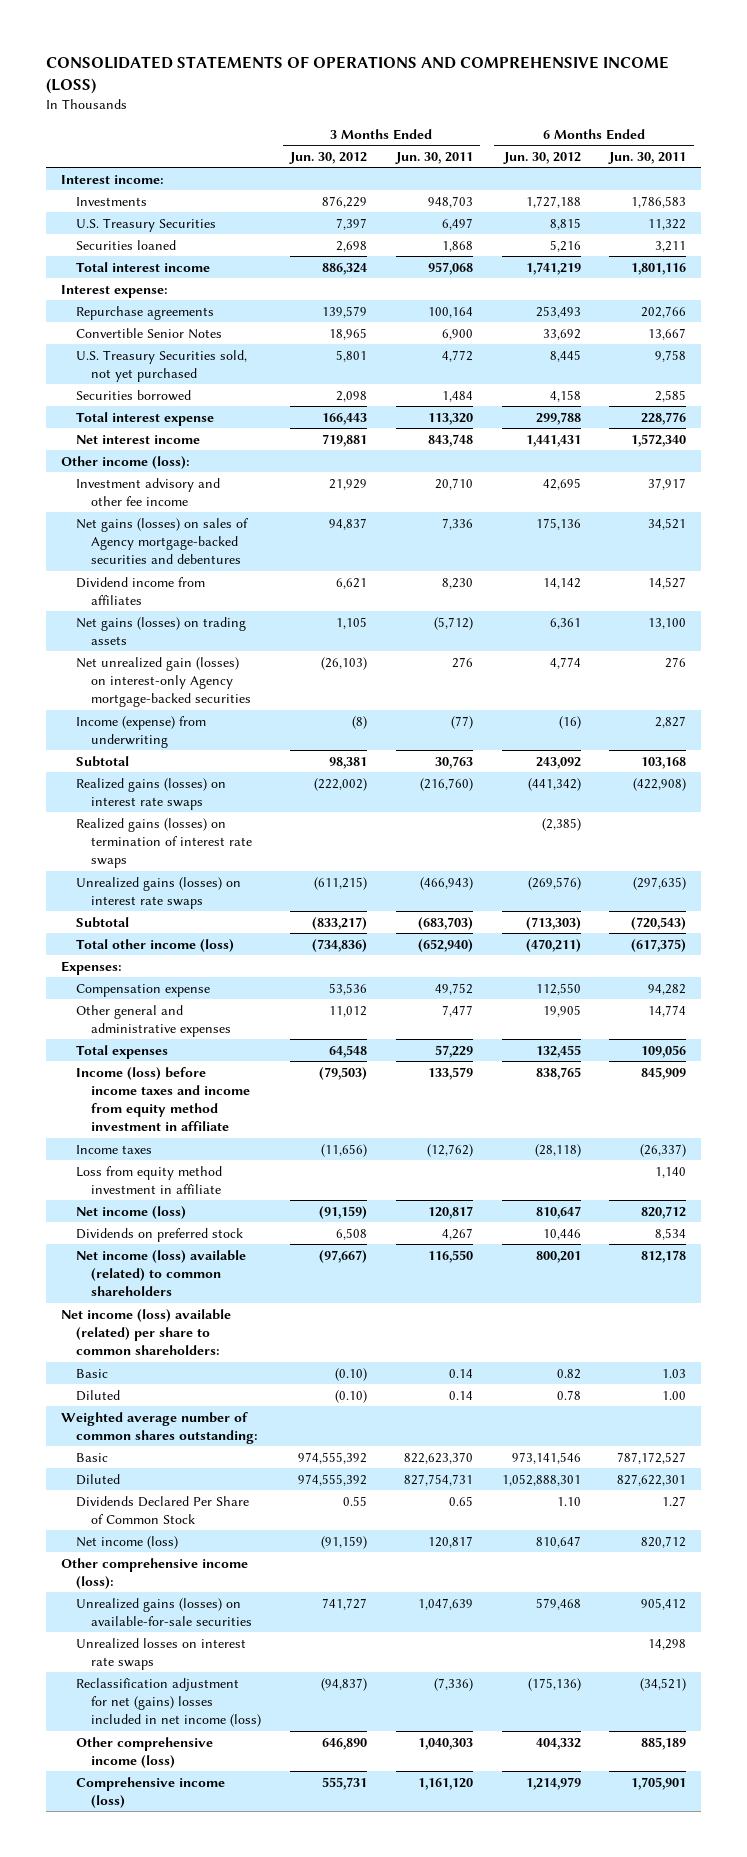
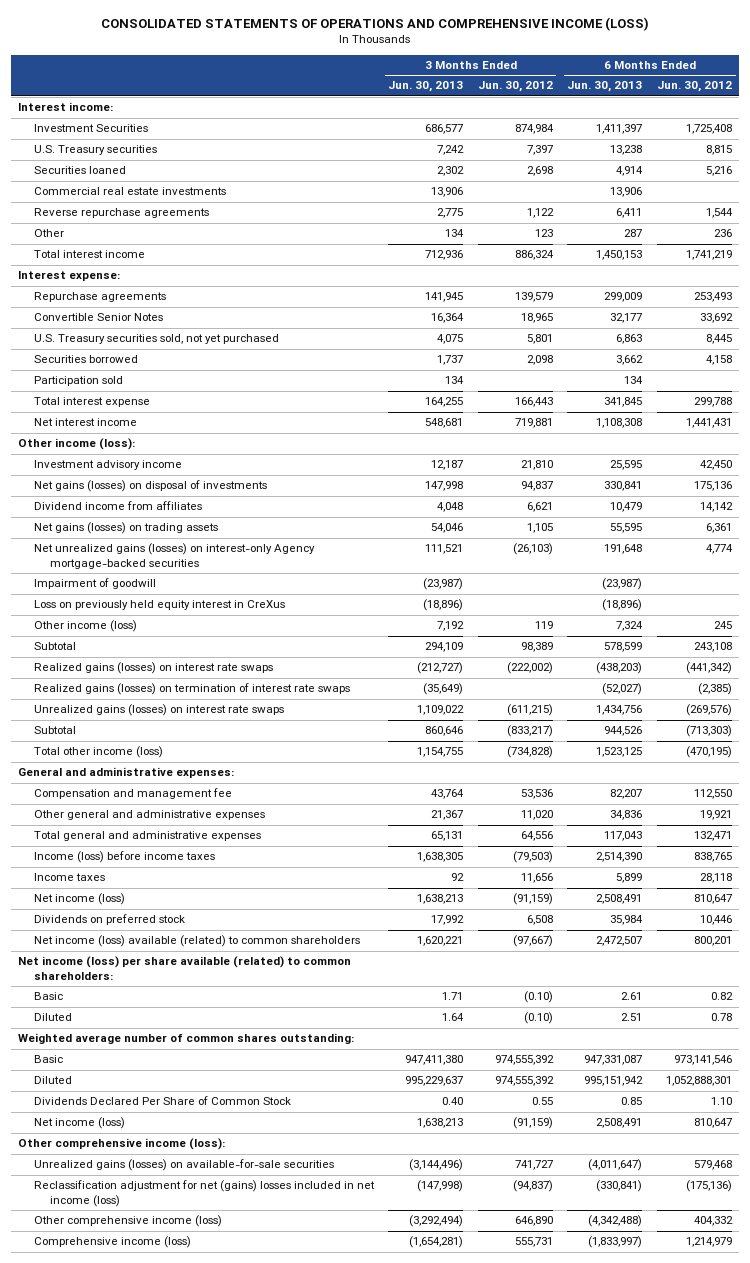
- | 3 Months Ended Jun. 30, 2012 | 3 Months Ended Jun. 30, 2011 | 6 Months Ended Jun. 30, 2012 | 6 Months Ended Jun. 30, 2011
+ | 3 Months Ended Jun. 30, 2013 | 3 Months Ended Jun. 30, 2012 | 6 Months Ended Jun. 30, 2013 | 6 Months Ended Jun. 30, 2012
- Investments | 876,229 | 948,703 | 1,727,188 | 1,786,583
- U.S. Treasury Securities | 7,397 | 6,497 | 8,815 | 11,322
+ Investment Securities | 686,577 | 874,984 | 1,411,397 | 1,725,408
+ U.S. Treasury securities | 7,242 | 7,397 | 13,238 | 8,815
+ Commercial real estate investments | 13,906 | | 13,906 |
+ Reverse repurchase agreements | 2,775 | 1,122 | 6,411 | 1,544
+ Other | 134 | 123 | 287 | 236
- U.S. Treasury Securities sold, not yet purchased | 5,801 | 4,772 | 8,445 | 9,758
+ U.S. Treasury securities sold, not yet purchased | 4,075 | 5,801 | 6,863 | 8,445
+ Participation sold | 134 | | 134 |
- Investment advisory and other fee income | 21,929 | 20,710 | 42,695 | 37,917
- Net gains (losses) on sales of Agency mortgage-backed securities and debentures | 94,837 | 7,336 | 175,136 | 34,521
+ Investment advisory income | 12,187 | 21,810 | 25,595 | 42,450
+ Net gains (losses) on disposal of investments | 147,998 | 94,837 | 330,841 | 175,136
- Net unrealized gain (losses) on interest-only Agency mortgage-backed securities | (26,103) | 276 | 4,774 | 276
- Income (expense) from underwriting | (8) | (77) | (16) | 2,827
- Subtotal | 98,381 | 30,763 | 243,092 | 103,168
+ Net unrealized gains (losses) on interest-only Agency mortgage-backed securities | 111,521 | (26,103) | 191,648 | 4,774
+ Impairment of goodwill | (23,987) | | (23,987) |
+ Loss on previously held equity interest in CreXus | (18,896) | | (18,896) |
+ Other income (loss) | 7,192 | 119 | 7,324 | 245
+ Subtotal | 294,109 | 98,389 | 578,599 | 243,108
- Total other income (loss) | (734,836) | (652,940) | (470,211) | (617,375)
- Expenses:
- Compensation expense | 53,536 | 49,752 | 112,550 | 94,282
- Other general and administrative expenses | 11,012 | 7,477 | 19,905 | 14,774
- Total expenses | 64,548 | 57,229 | 132,455 | 109,056
- Income (loss) before income taxes and income from equity method investment in affiliate | (79,503) | 133,579 | 838,765 | 845,909
- Income taxes | (11,656) | (12,762) | (28,118) | (26,337)
- Loss from equity method investment in affiliate | | | | 1,140
+ Total other income (loss) | 1,154,755 | (734,828) | 1,523,125 | (470,195)
+ General and administrative expenses:
+ Compensation and management fee | 43,764 | 53,536 | 82,207 | 112,550
+ Other general and administrative expenses | 21,367 | 11,020 | 34,836 | 19,921
+ Total general and administrative expenses | 65,131 | 64,556 | 117,043 | 132,471
+ Income (loss) before income taxes | 1,638,305 | (79,503) | 2,514,390 | 838,765
+ Income taxes | 92 | 11,656 | 5,899 | 28,118
- Net income (loss) available (related) per share to common shareholders:
+ Net income (loss) per share available (related) to common shareholders:
- Unrealized losses on interest rate swaps | | | | 14,298

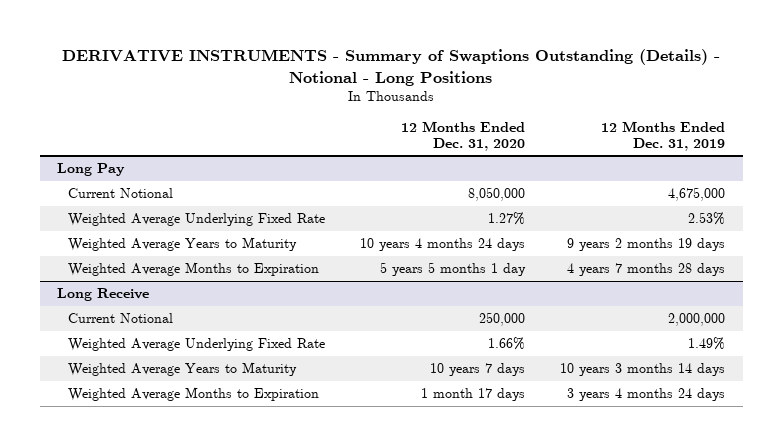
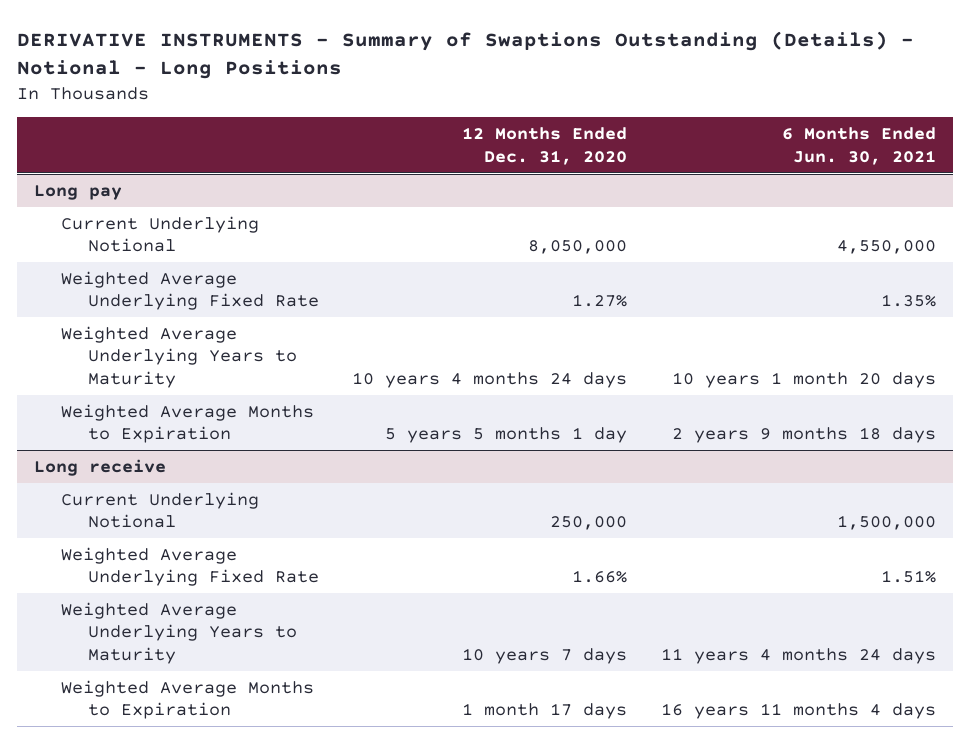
- | 12 Months Ended Dec. 31, 2020 | 12 Months Ended Dec. 31, 2019
+ | 12 Months Ended Dec. 31, 2020 | 6 Months Ended Jun. 30, 2021
- Long Pay
- Current Notional | 8,050,000 | 4,675,000
+ Long pay
+ Current Underlying Notional | 8,050,000 | 4,550,000
- Weighted Average Years to Maturity | 10 years 4 months 24 days | 9 years 2 months 19 days
+ Weighted Average Underlying Years to Maturity | 10 years 4 months 24 days | 10 years 1 month 20 days
- Long Receive
- Current Notional | 250,000 | 2,000,000
+ Long receive
+ Current Underlying Notional | 250,000 | 1,500,000
- Weighted Average Years to Maturity | 10 years 7 days | 10 years 3 months 14 days
+ Weighted Average Underlying Years to Maturity | 10 years 7 days | 11 years 4 months 24 days

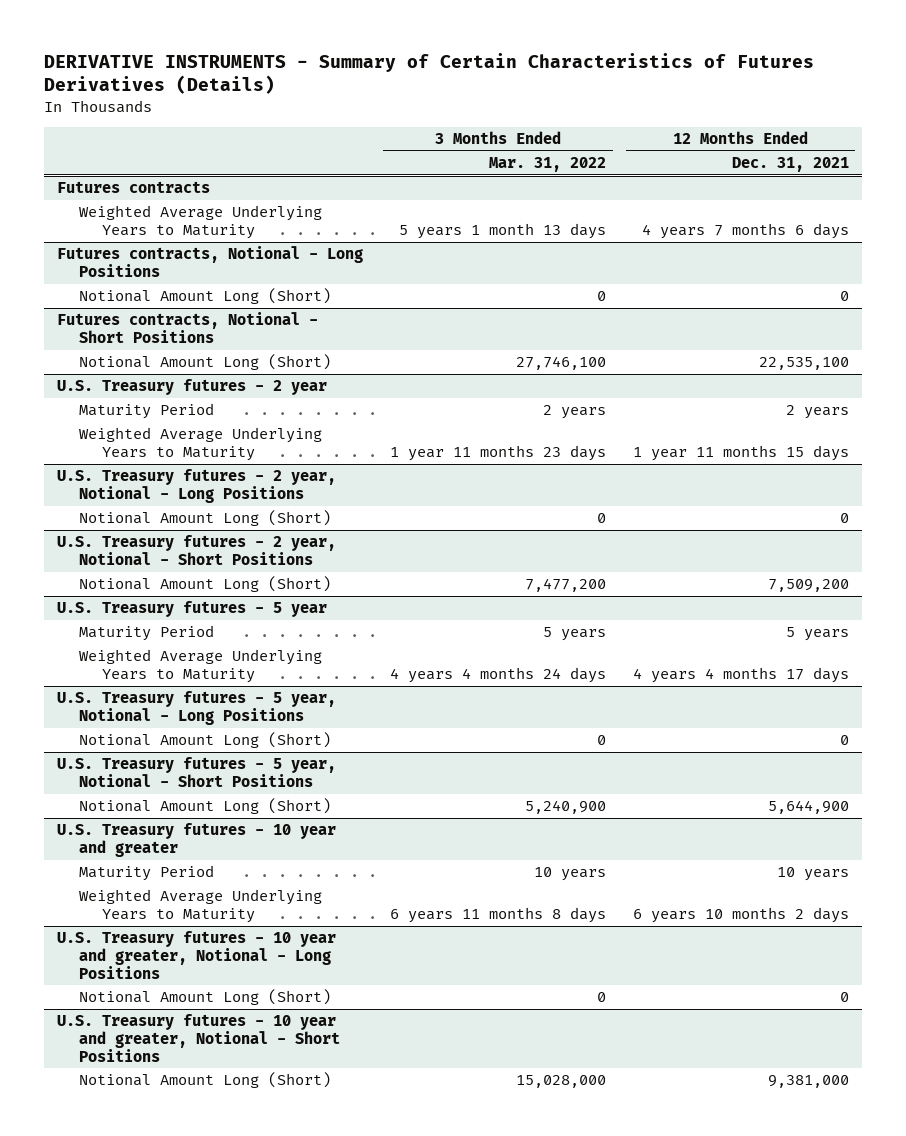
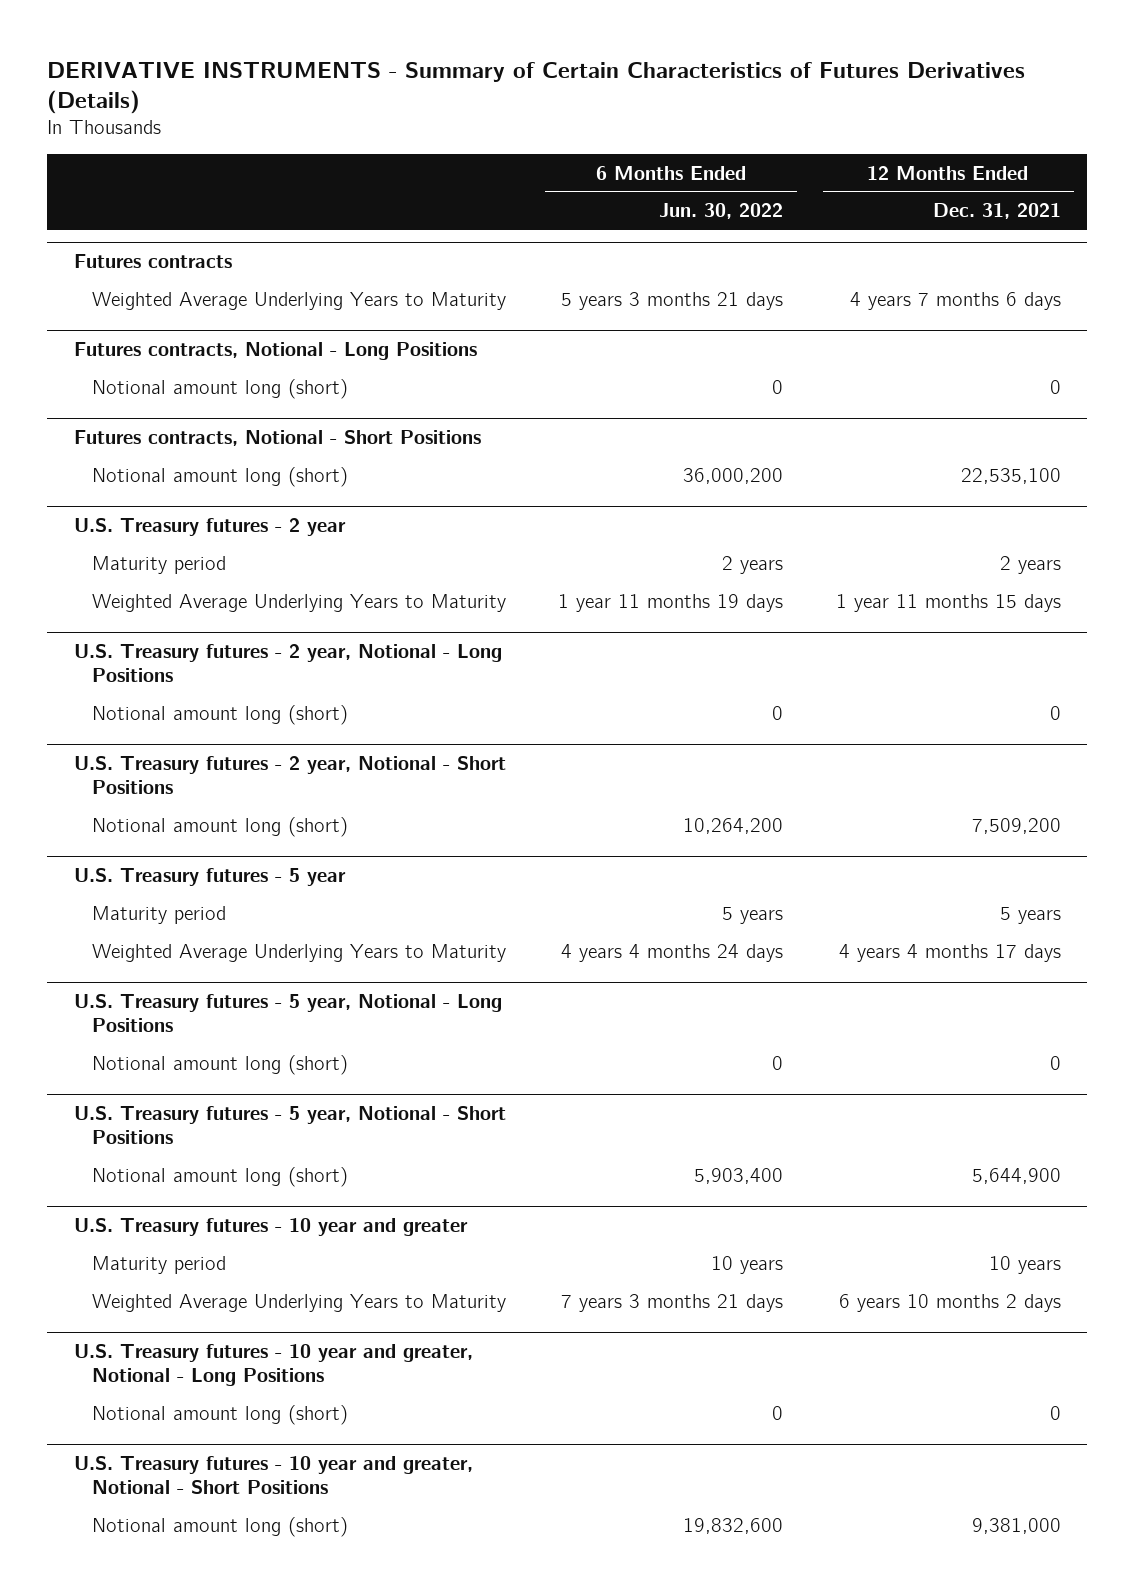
- | 3 Months Ended Mar. 31, 2022 | 12 Months Ended Dec. 31, 2021
+ | 6 Months Ended Jun. 30, 2022 | 12 Months Ended Dec. 31, 2021
@ Futures contracts, Notional - Long Positions
- Notional Amount Long (Short) | 0 | 0
+ Notional amount long (short) | 0 | 0
@ Futures contracts, Notional - Short Positions
- Notional Amount Long (Short) | 27,746,100 | 22,535,100
+ Notional amount long (short) | 36,000,200 | 22,535,100
@ U.S. Treasury futures - 2 year
- Maturity Period | 2 years | 2 years
+ Maturity period | 2 years | 2 years
@ U.S. Treasury futures - 2 year, Notional - Long Positions
- Notional Amount Long (Short) | 0 | 0
+ Notional amount long (short) | 0 | 0
@ U.S. Treasury futures - 2 year, Notional - Short Positions
- Notional Amount Long (Short) | 7,477,200 | 7,509,200
+ Notional amount long (short) | 10,264,200 | 7,509,200
@ U.S. Treasury futures - 5 year
- Maturity Period | 5 years | 5 years
+ Maturity period | 5 years | 5 years
@ U.S. Treasury futures - 5 year, Notional - Long Positions
- Notional Amount Long (Short) | 0 | 0
+ Notional amount long (short) | 0 | 0
@ U.S. Treasury futures - 5 year, Notional - Short Positions
- Notional Amount Long (Short) | 5,240,900 | 5,644,900
+ Notional amount long (short) | 5,903,400 | 5,644,900
@ U.S. Treasury futures - 10 year and greater
- Maturity Period | 10 years | 10 years
+ Maturity period | 10 years | 10 years
@ U.S. Treasury futures - 10 year and greater, Notional - Long Positions
- Notional Amount Long (Short) | 0 | 0
+ Notional amount long (short) | 0 | 0
@ U.S. Treasury futures - 10 year and greater, Notional - Short Positions
- Notional Amount Long (Short) | 15,028,000 | 9,381,000
+ Notional amount long (short) | 19,832,600 | 9,381,000

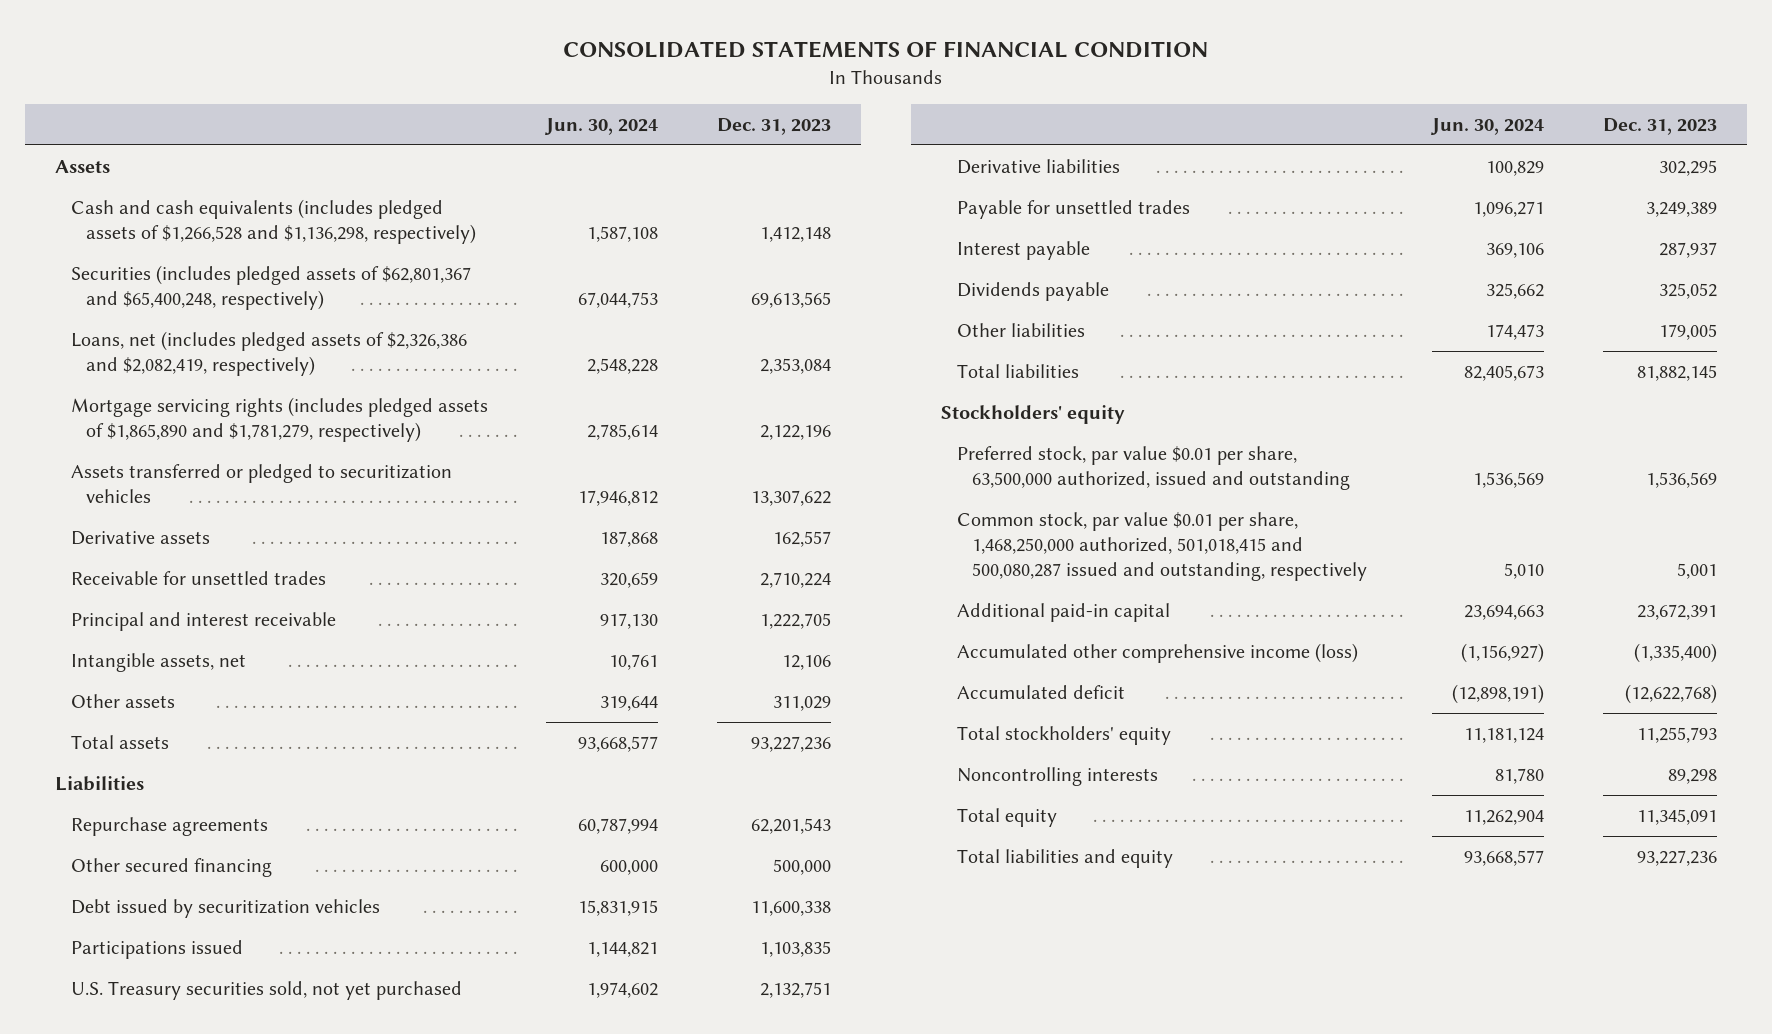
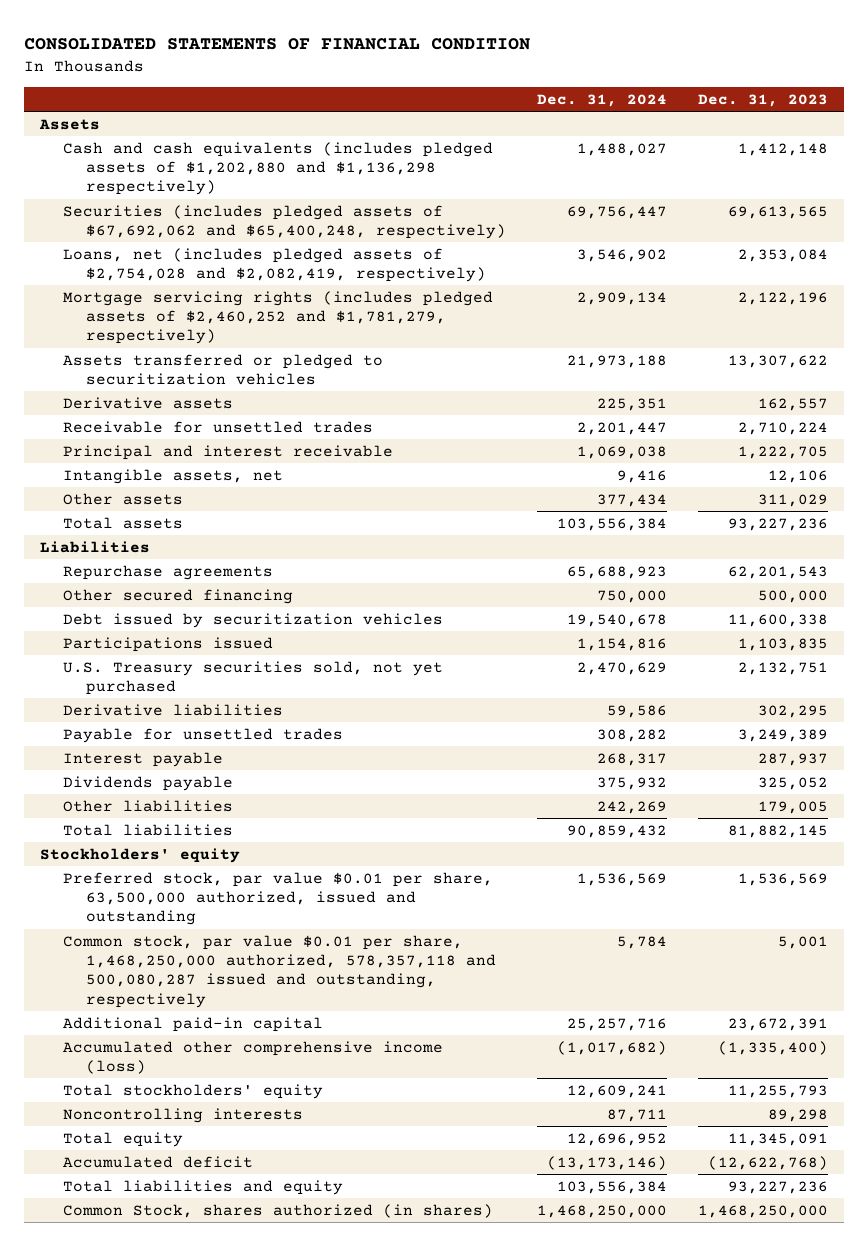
- | Jun. 30, 2024 | Dec. 31, 2023
+ | Dec. 31, 2024 | Dec. 31, 2023
- Cash and cash equivalents (includes pledged assets of $1,266,528 and $1,136,298, respectively) | 1,587,108 | 1,412,148
- Securities (includes pledged assets of $62,801,367 and $65,400,248, respectively) | 67,044,753 | 69,613,565
- Loans, net (includes pledged assets of $2,326,386 and $2,082,419, respectively) | 2,548,228 | 2,353,084
- Mortgage servicing rights (includes pledged assets of $1,865,890 and $1,781,279, respectively) | 2,785,614 | 2,122,196
+ Cash and cash equivalents (includes pledged assets of $1,202,880 and $1,136,298 respectively) | 1,488,027 | 1,412,148
+ Securities (includes pledged assets of $67,692,062 and $65,400,248, respectively) | 69,756,447 | 69,613,565
+ Loans, net (includes pledged assets of $2,754,028 and $2,082,419, respectively) | 3,546,902 | 2,353,084
+ Mortgage servicing rights (includes pledged assets of $2,460,252 and $1,781,279, respectively) | 2,909,134 | 2,122,196
- Common stock, par value $0.01 per share, 1,468,250,000 authorized, 501,018,415 and 500,080,287 issued and outstanding, respectively | 5,010 | 5,001
+ Common stock, par value $0.01 per share, 1,468,250,000 authorized, 578,357,118 and 500,080,287 issued and outstanding, respectively | 5,784 | 5,001
moved down: Accumulated deficit | (13,173,146) | (12,622,768)
+ Common Stock, shares authorized (in shares) | 1,468,250,000 | 1,468,250,000

